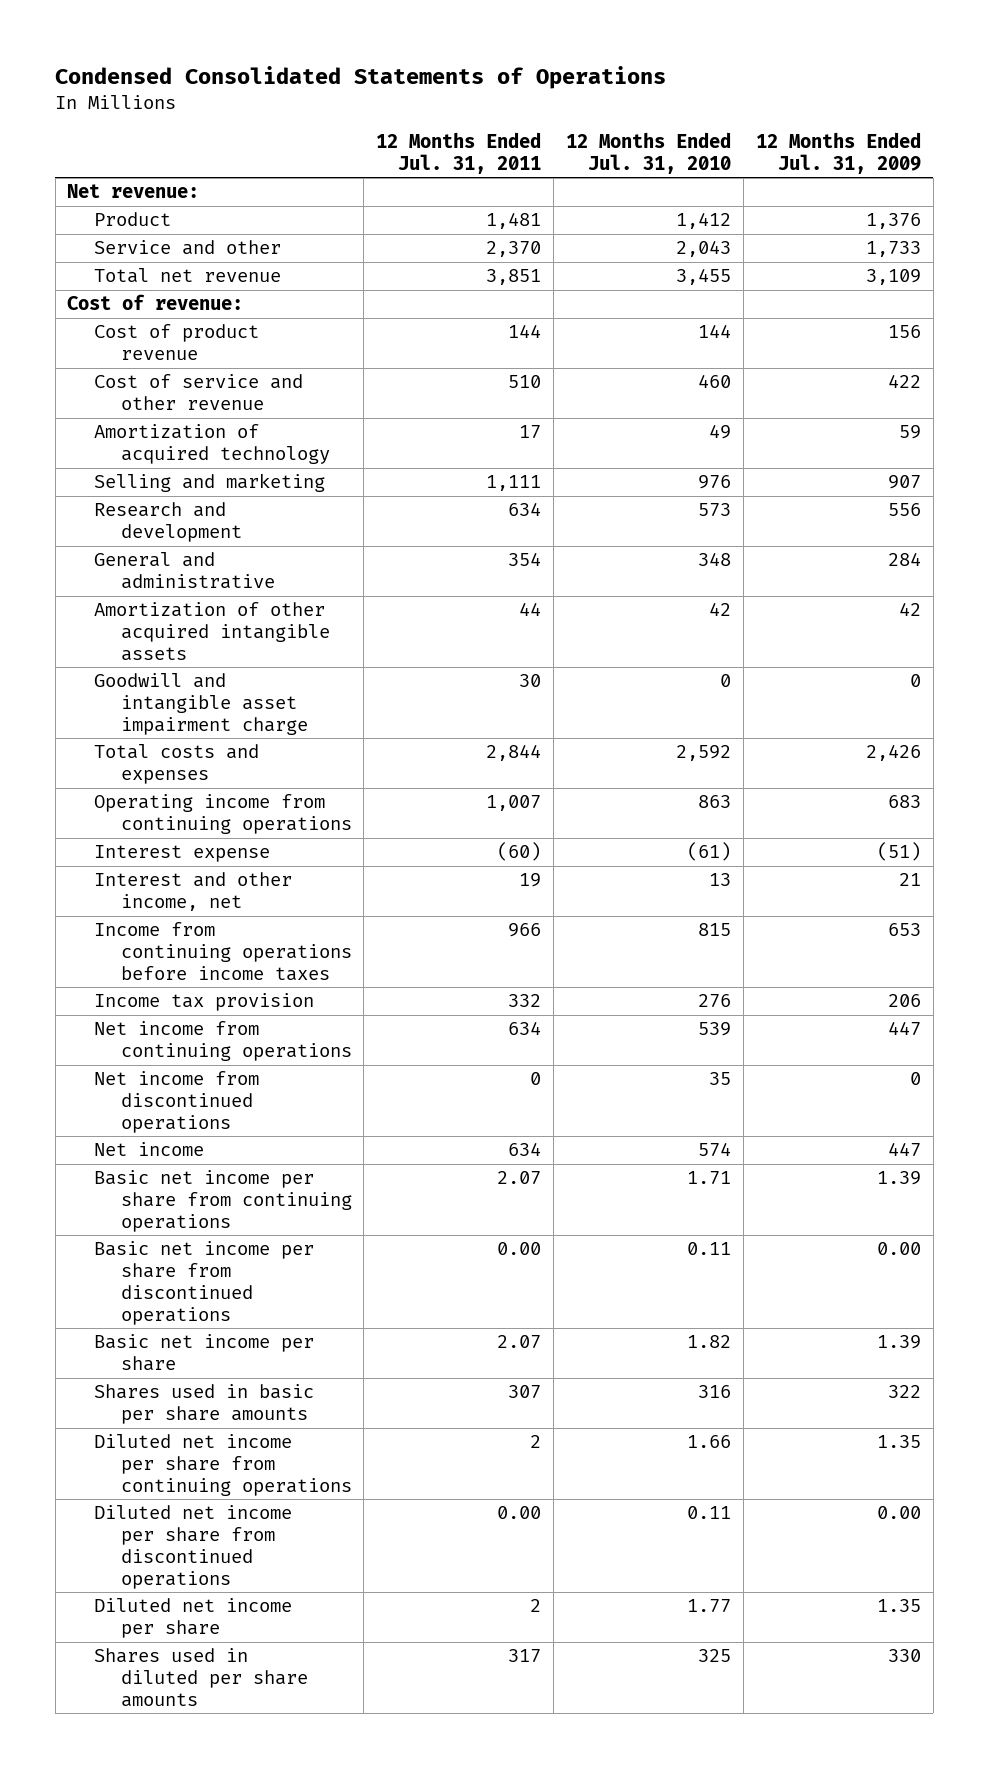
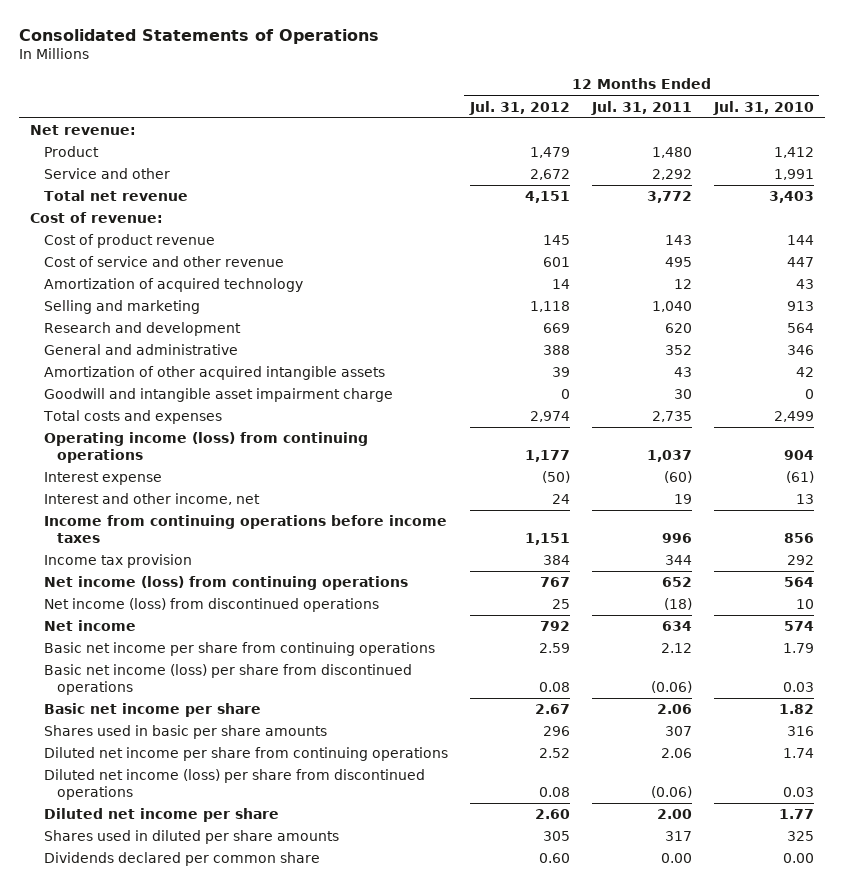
- Condensed Consolidated Statements of Operations
+ Consolidated Statements of Operations
- | 12 Months Ended Jul. 31, 2011 | 12 Months Ended Jul. 31, 2010 | 12 Months Ended Jul. 31, 2009
+ | 12 Months Ended Jul. 31, 2012 | 12 Months Ended Jul. 31, 2011 | 12 Months Ended Jul. 31, 2010
- Product | 1,481 | 1,412 | 1,376
- Service and other | 2,370 | 2,043 | 1,733
- Total net revenue | 3,851 | 3,455 | 3,109
+ Product | 1,479 | 1,480 | 1,412
+ Service and other | 2,672 | 2,292 | 1,991
+ Total net revenue | 4,151 | 3,772 | 3,403
- Cost of product revenue | 144 | 144 | 156
- Cost of service and other revenue | 510 | 460 | 422
- Amortization of acquired technology | 17 | 49 | 59
- Selling and marketing | 1,111 | 976 | 907
- Research and development | 634 | 573 | 556
- General and administrative | 354 | 348 | 284
- Amortization of other acquired intangible assets | 44 | 42 | 42
+ Cost of product revenue | 145 | 143 | 144
+ Cost of service and other revenue | 601 | 495 | 447
+ Amortization of acquired technology | 14 | 12 | 43
+ Selling and marketing | 1,118 | 1,040 | 913
+ Research and development | 669 | 620 | 564
+ General and administrative | 388 | 352 | 346
+ Amortization of other acquired intangible assets | 39 | 43 | 42
- Total costs and expenses | 2,844 | 2,592 | 2,426
- Operating income from continuing operations | 1,007 | 863 | 683
+ Total costs and expenses | 2,974 | 2,735 | 2,499
+ Operating income (loss) from continuing operations | 1,177 | 1,037 | 904
- Income from continuing operations before income taxes | 966 | 815 | 653
- Income tax provision | 332 | 276 | 206
- Net income from continuing operations | 634 | 539 | 447
- Net income from discontinued operations | 0 | 35 | 0
+ Income from continuing operations before income taxes | 1,151 | 996 | 856
+ Income tax provision | 384 | 344 | 292
+ Net income (loss) from continuing operations | 767 | 652 | 564
+ Net income (loss) from discontinued operations | 25 | (18) | 10
- Basic net income per share from continuing operations | 2.07 | 1.71 | 1.39
- Basic net income per share from discontinued operations | 0.00 | 0.11 | 0.00
- Basic net income per share | 2.07 | 1.82 | 1.39
+ Basic net income per share from continuing operations | 2.59 | 2.12 | 1.79
+ Basic net income (loss) per share from discontinued operations | 0.08 | (0.06) | 0.03
+ Basic net income per share | 2.67 | 2.06 | 1.82
- Diluted net income per share from continuing operations | 2 | 1.66 | 1.35
- Diluted net income per share from discontinued operations | 0.00 | 0.11 | 0.00
- Diluted net income per share | 2 | 1.77 | 1.35
+ Diluted net income per share from continuing operations | 2.52 | 2.06 | 1.74
+ Diluted net income (loss) per share from discontinued operations | 0.08 | (0.06) | 0.03
+ Diluted net income per share | 2.60 | 2.00 | 1.77
+ Dividends declared per common share | 0.60 | 0.00 | 0.00

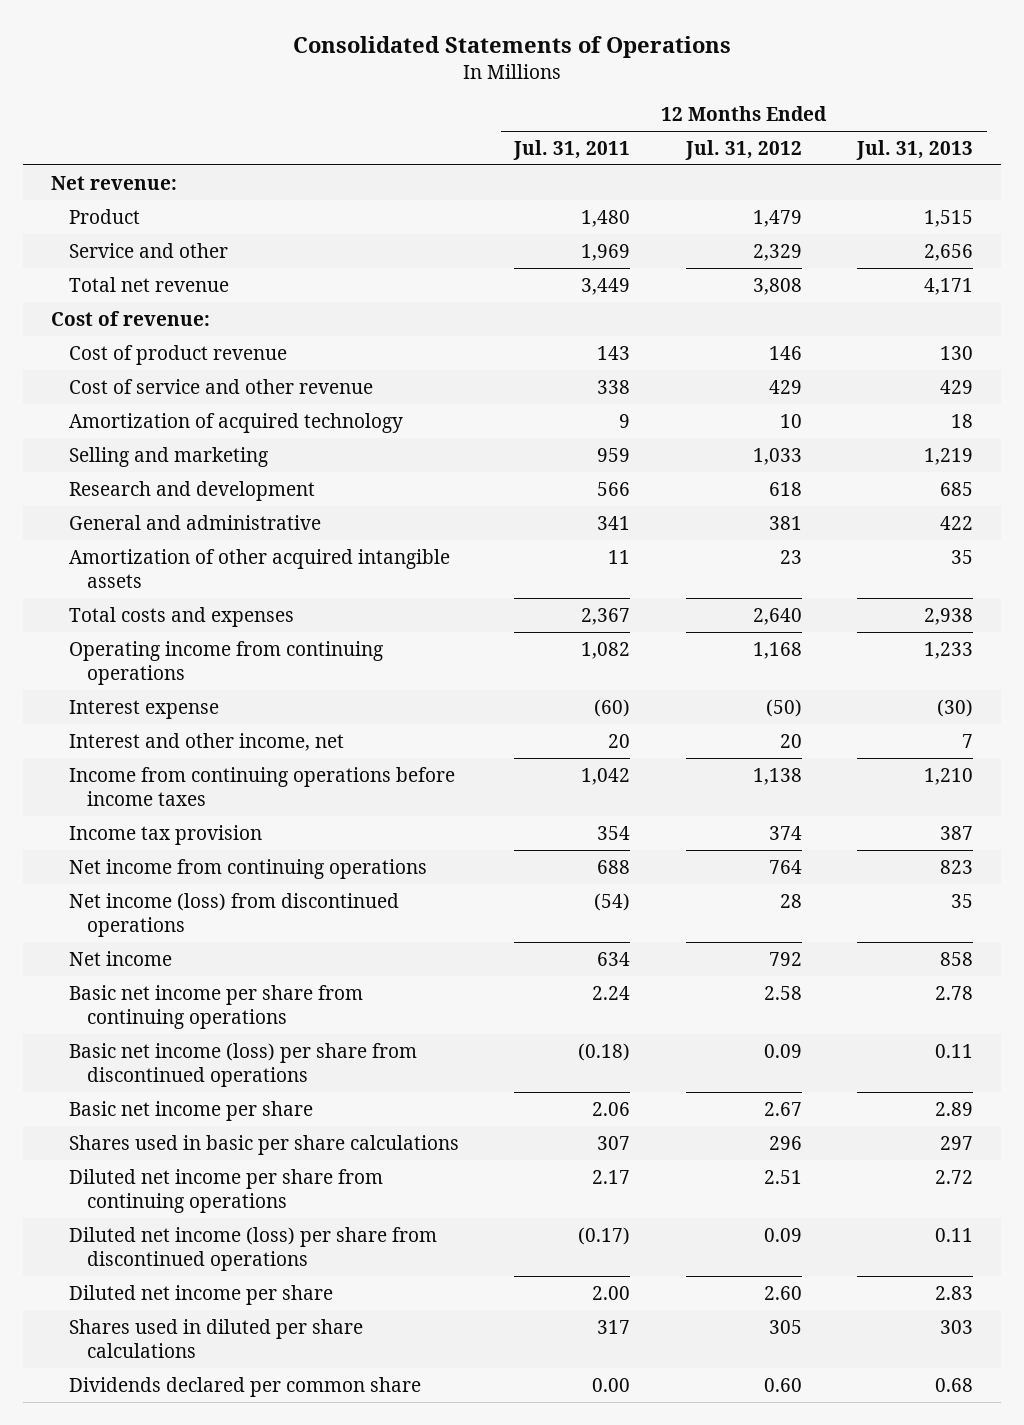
- | 12 Months Ended Jul. 31, 2012 | 12 Months Ended Jul. 31, 2011 | 12 Months Ended Jul. 31, 2010
+ | 12 Months Ended Jul. 31, 2011 | 12 Months Ended Jul. 31, 2012 | 12 Months Ended Jul. 31, 2013
- Service and other | 2,672 | 2,292 | 1,991
- Total net revenue | 4,151 | 3,772 | 3,403
+ Service and other | 1,969 | 2,329 | 2,656
+ Total net revenue | 3,449 | 3,808 | 4,171
- Cost of product revenue | 145 | 143 | 144
- Cost of service and other revenue | 601 | 495 | 447
- Amortization of acquired technology | 14 | 12 | 43
- Selling and marketing | 1,118 | 1,040 | 913
- Research and development | 669 | 620 | 564
- General and administrative | 388 | 352 | 346
- Amortization of other acquired intangible assets | 39 | 43 | 42
- Goodwill and intangible asset impairment charge | 0 | 30 | 0
- Total costs and expenses | 2,974 | 2,735 | 2,499
- Operating income (loss) from continuing operations | 1,177 | 1,037 | 904
+ Cost of product revenue | 143 | 146 | 130
+ Cost of service and other revenue | 338 | 429 | 429
+ Amortization of acquired technology | 9 | 10 | 18
+ Selling and marketing | 959 | 1,033 | 1,219
+ Research and development | 566 | 618 | 685
+ General and administrative | 341 | 381 | 422
+ Amortization of other acquired intangible assets | 11 | 23 | 35
+ Total costs and expenses | 2,367 | 2,640 | 2,938
+ Operating income from continuing operations | 1,082 | 1,168 | 1,233
- Interest and other income, net | 24 | 19 | 13
- Income from continuing operations before income taxes | 1,151 | 996 | 856
- Income tax provision | 384 | 344 | 292
- Net income (loss) from continuing operations | 767 | 652 | 564
- Net income (loss) from discontinued operations | 25 | (18) | 10
+ Interest and other income, net | 20 | 20 | 7
+ Income from continuing operations before income taxes | 1,042 | 1,138 | 1,210
+ Income tax provision | 354 | 374 | 387
+ Net income from continuing operations | 688 | 764 | 823
+ Net income (loss) from discontinued operations | (54) | 28 | 35
- Basic net income per share from continuing operations | 2.59 | 2.12 | 1.79
- Basic net income (loss) per share from discontinued operations | 0.08 | (0.06) | 0.03
+ Basic net income per share from continuing operations | 2.24 | 2.58 | 2.78
+ Basic net income (loss) per share from discontinued operations | (0.18) | 0.09 | 0.11
- Shares used in basic per share amounts | 296 | 307 | 316
- Diluted net income per share from continuing operations | 2.52 | 2.06 | 1.74
- Diluted net income (loss) per share from discontinued operations | 0.08 | (0.06) | 0.03
+ Shares used in basic per share calculations | 307 | 296 | 297
+ Diluted net income per share from continuing operations | 2.17 | 2.51 | 2.72
+ Diluted net income (loss) per share from discontinued operations | (0.17) | 0.09 | 0.11
- Shares used in diluted per share amounts | 305 | 317 | 325
+ Shares used in diluted per share calculations | 317 | 305 | 303

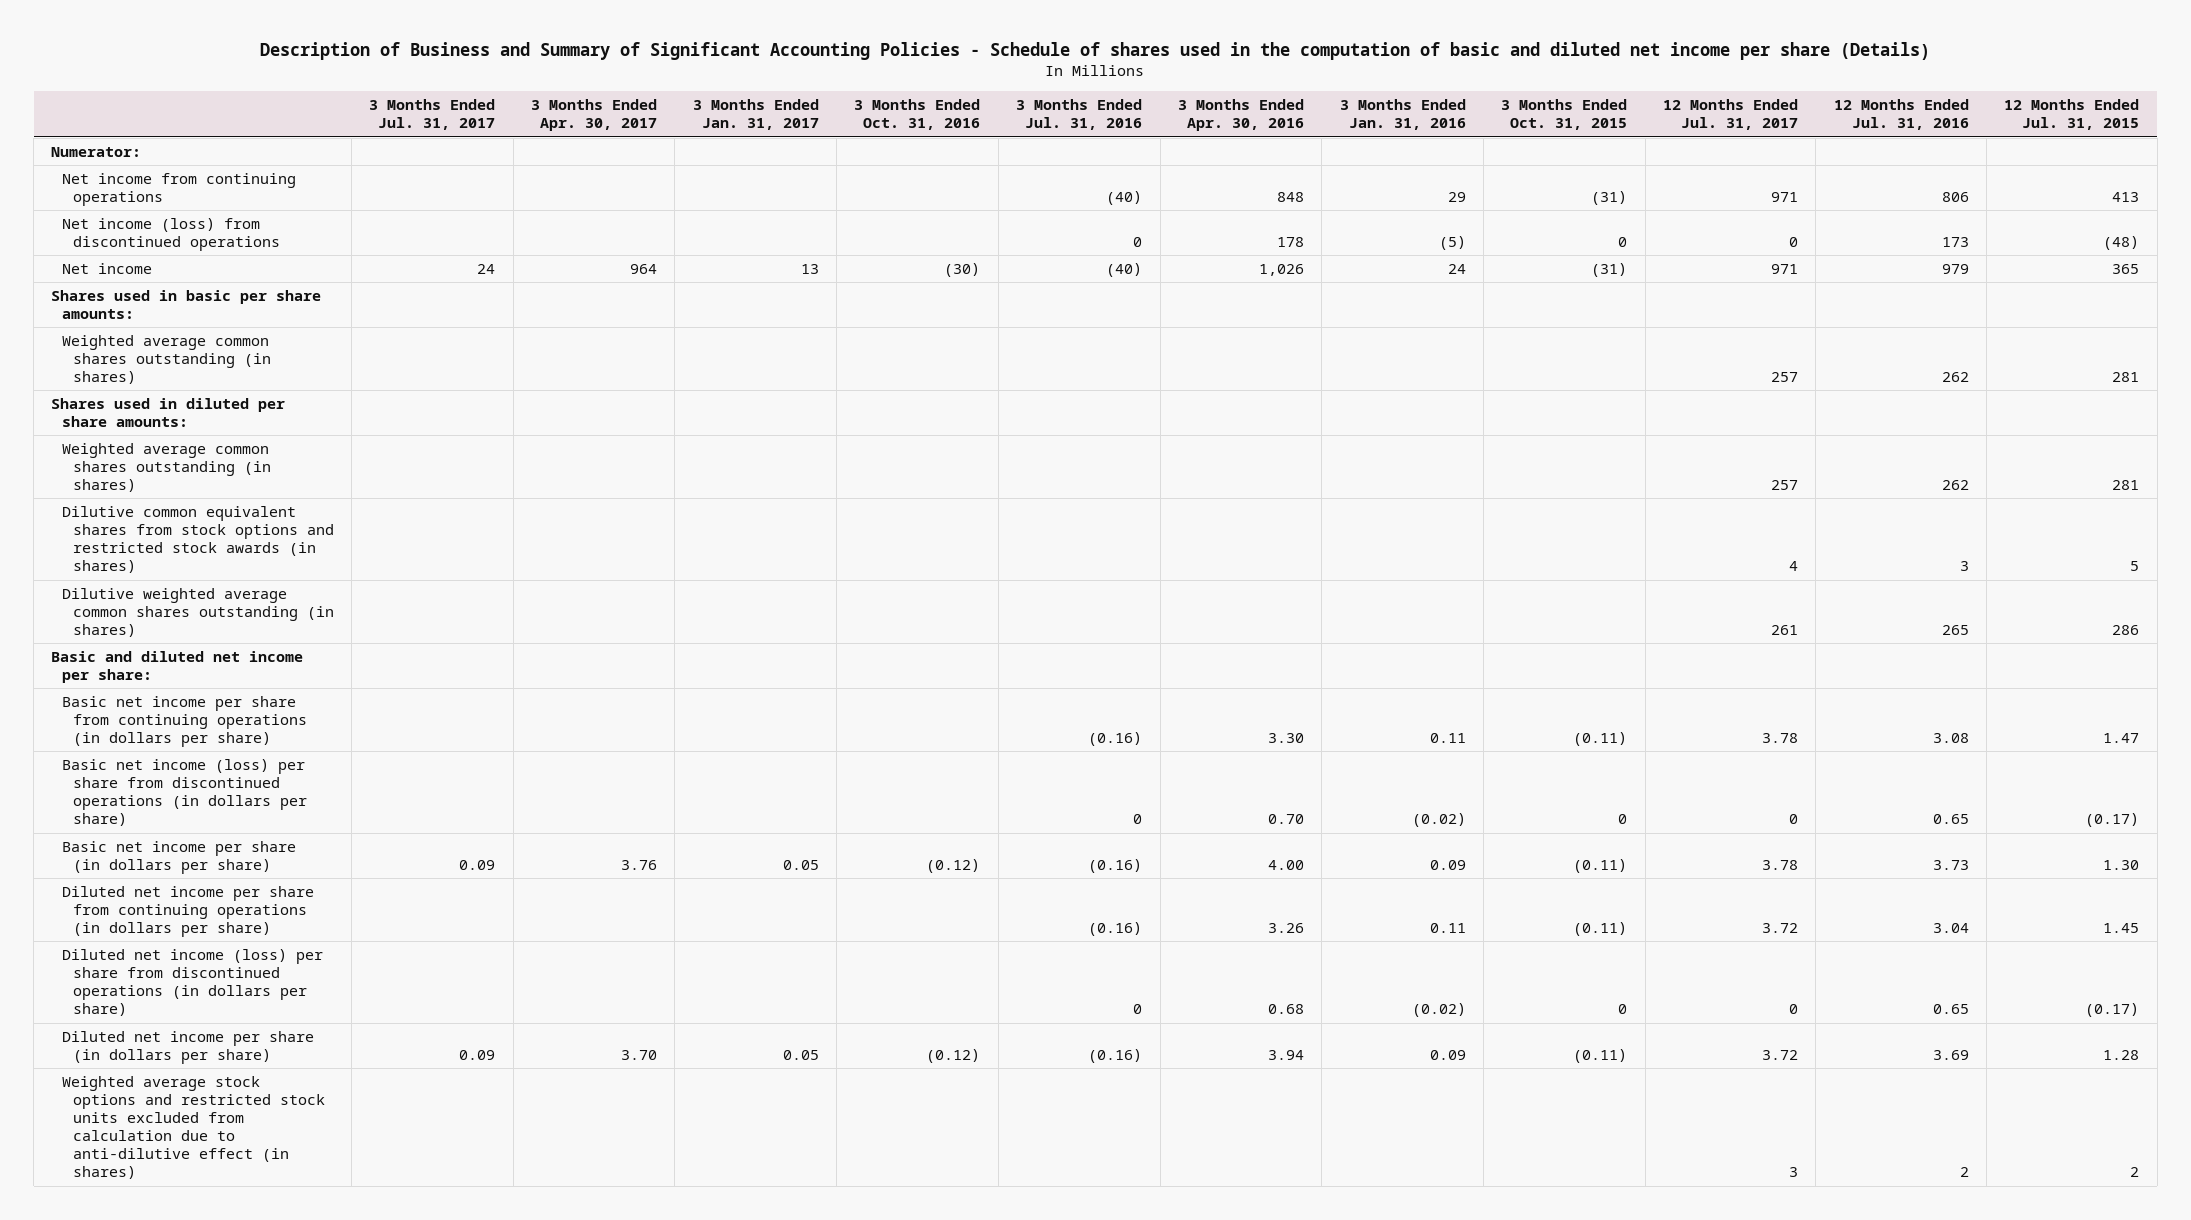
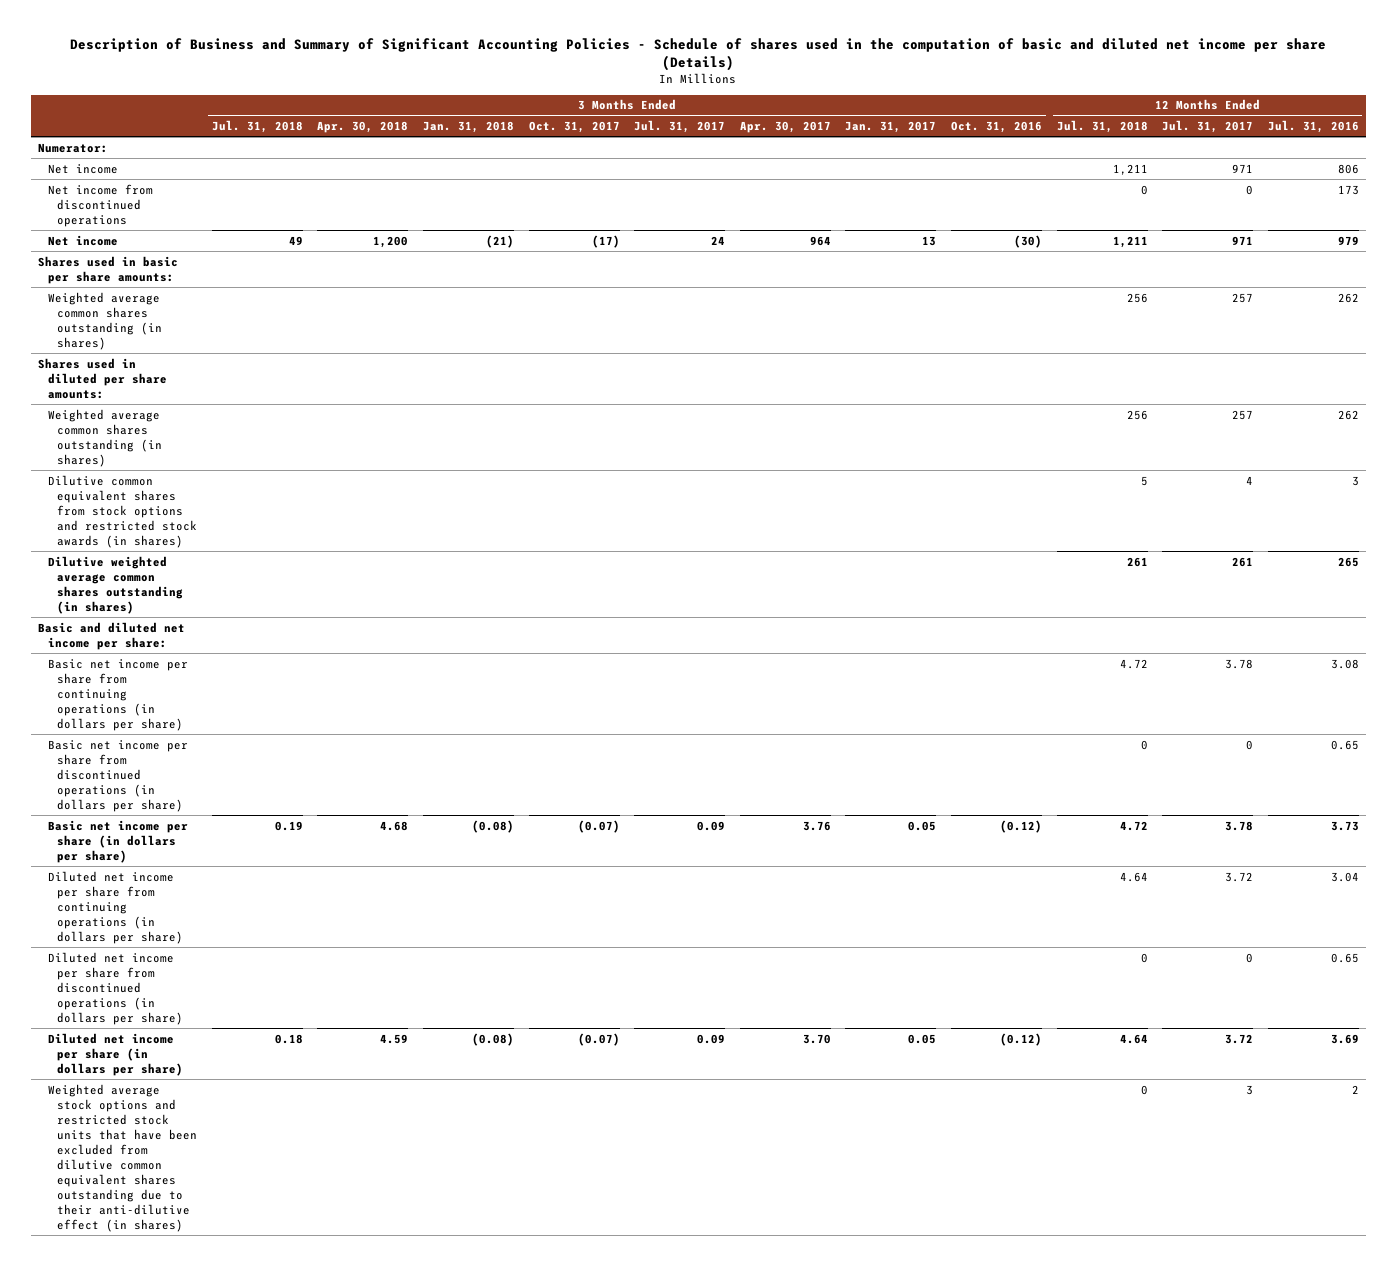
- | 3 Months Ended Jul. 31, 2017 | 3 Months Ended Apr. 30, 2017 | 3 Months Ended Jan. 31, 2017 | 3 Months Ended Oct. 31, 2016 | 3 Months Ended Jul. 31, 2016 | 3 Months Ended Apr. 30, 2016 | 3 Months Ended Jan. 31, 2016 | 3 Months Ended Oct. 31, 2015 | 12 Months Ended Jul. 31, 2017 | 12 Months Ended Jul. 31, 2016 | 12 Months Ended Jul. 31, 2015
+ | 3 Months Ended Jul. 31, 2018 | 3 Months Ended Apr. 30, 2018 | 3 Months Ended Jan. 31, 2018 | 3 Months Ended Oct. 31, 2017 | 3 Months Ended Jul. 31, 2017 | 3 Months Ended Apr. 30, 2017 | 3 Months Ended Jan. 31, 2017 | 3 Months Ended Oct. 31, 2016 | 12 Months Ended Jul. 31, 2018 | 12 Months Ended Jul. 31, 2017 | 12 Months Ended Jul. 31, 2016
- Net income from continuing operations | | | | | (40) | 848 | 29 | (31) | 971 | 806 | 413
- Net income (loss) from discontinued operations | | | | | 0 | 178 | (5) | 0 | 0 | 173 | (48)
+ Net income | | | | | | | | | 1,211 | 971 | 806
+ Net income from discontinued operations | | | | | | | | | 0 | 0 | 173
- Basic net income (loss) per share from discontinued operations (in dollars per share) | | | | | 0 | 0.70 | (0.02) | 0 | 0 | 0.65 | (0.17)
+ Basic net income per share from discontinued operations (in dollars per share) | | | | | | | | | 0 | 0 | 0.65
- Diluted net income (loss) per share from discontinued operations (in dollars per share) | | | | | 0 | 0.68 | (0.02) | 0 | 0 | 0.65 | (0.17)
+ Diluted net income per share from discontinued operations (in dollars per share) | | | | | | | | | 0 | 0 | 0.65
- Weighted average stock options and restricted stock units excluded from calculation due to anti-dilutive effect (in shares) | | | | | | | | | 3 | 2 | 2
+ Weighted average stock options and restricted stock units that have been excluded from dilutive common equivalent shares outstanding due to their anti-dilutive effect (in shares) | | | | | | | | | 0 | 3 | 2

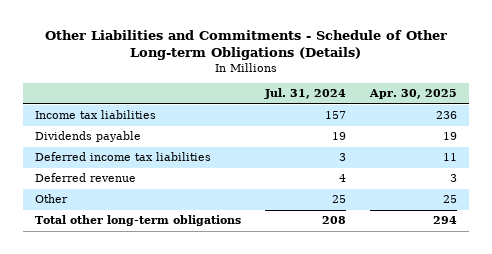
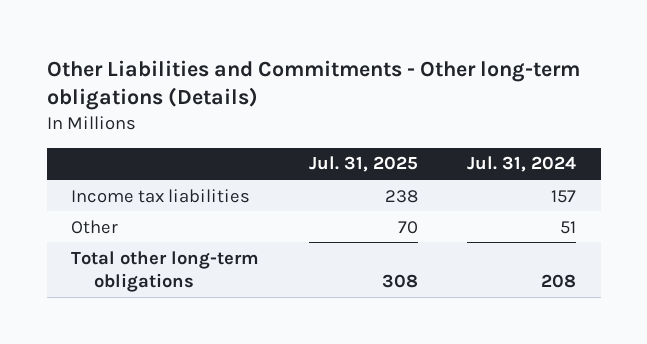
- Other Liabilities and Commitments - Schedule of Other Long-term Obligations (Details)
+ Other Liabilities and Commitments - Other long-term obligations (Details)
- | Jul. 31, 2024 | Apr. 30, 2025
+ | Jul. 31, 2025 | Jul. 31, 2024
- Dividends payable | 19 | 19
- Deferred income tax liabilities | 3 | 11
- Deferred revenue | 4 | 3
- Other | 25 | 25
+ Other | 70 | 51

